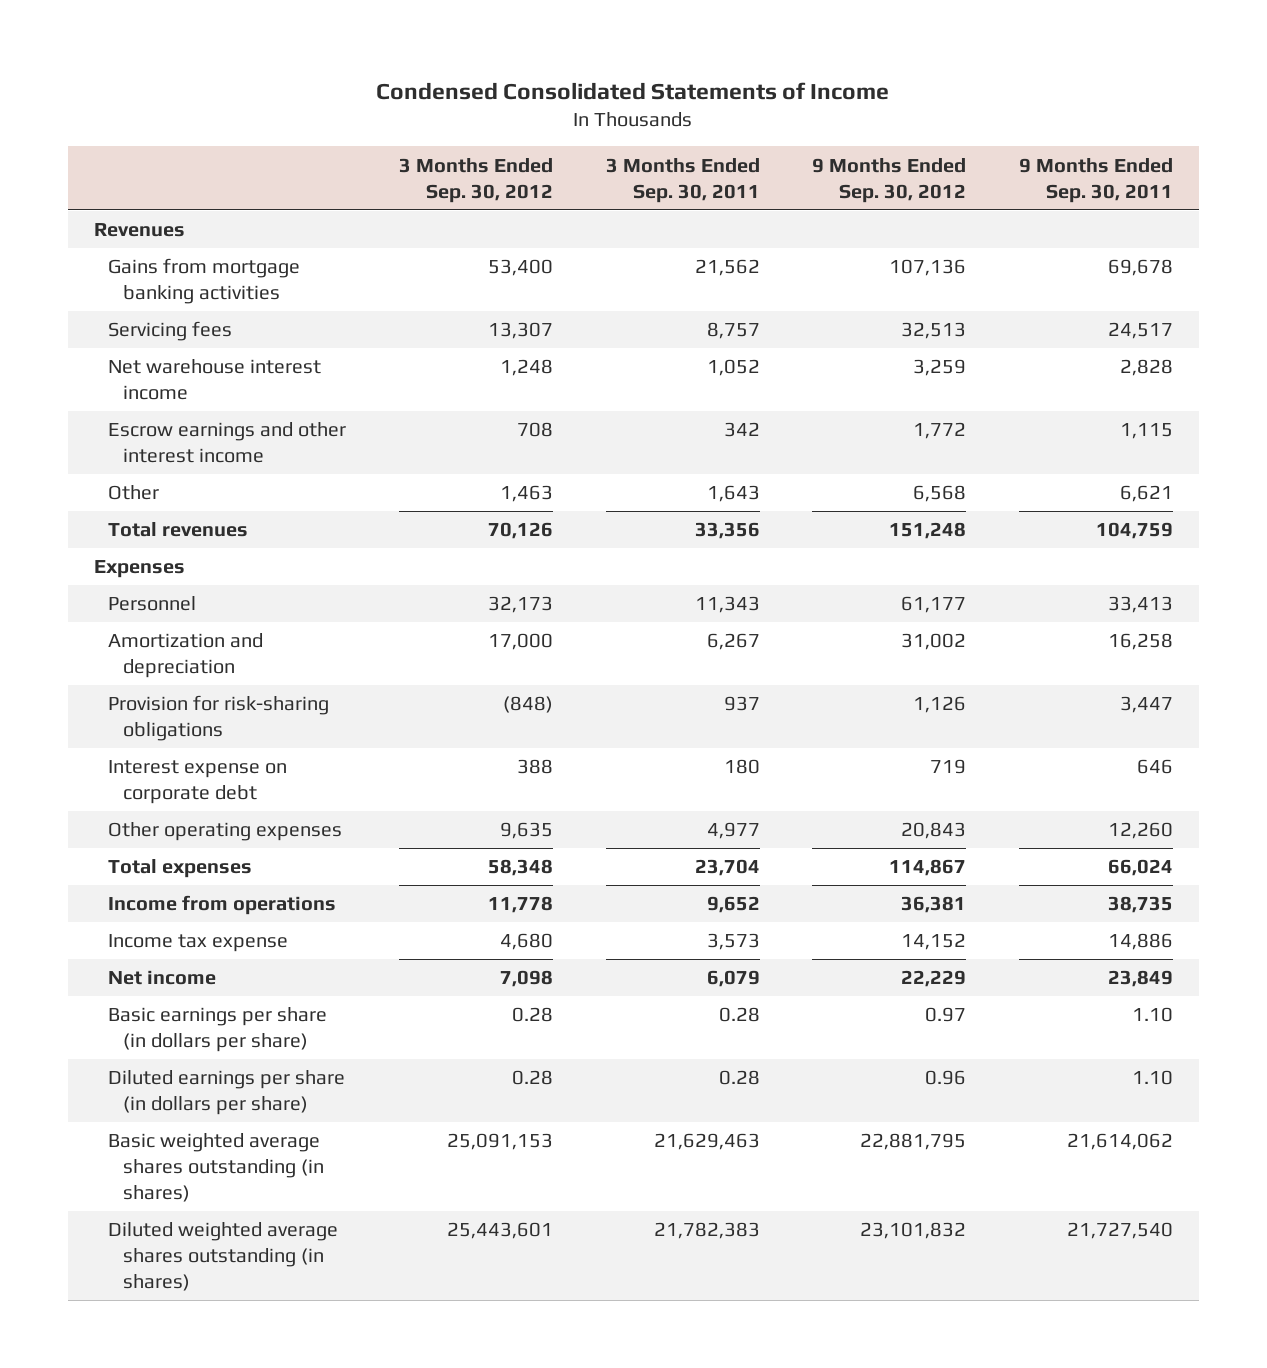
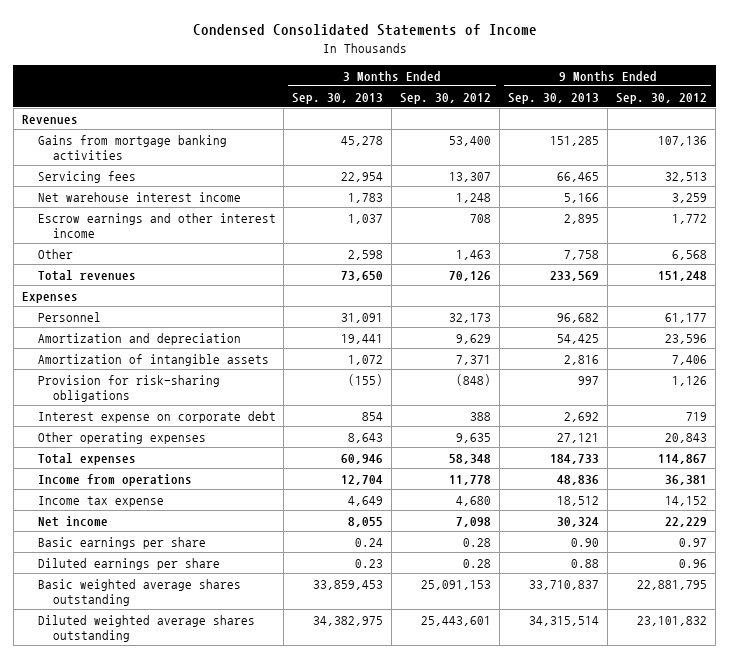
- | 3 Months Ended Sep. 30, 2012 | 3 Months Ended Sep. 30, 2011 | 9 Months Ended Sep. 30, 2012 | 9 Months Ended Sep. 30, 2011
+ | 3 Months Ended Sep. 30, 2013 | 3 Months Ended Sep. 30, 2012 | 9 Months Ended Sep. 30, 2013 | 9 Months Ended Sep. 30, 2012
- Amortization and depreciation | 17,000 | 6,267 | 31,002 | 16,258
+ Amortization and depreciation | 19,441 | 9,629 | 54,425 | 23,596
+ Amortization of intangible assets | 1,072 | 7,371 | 2,816 | 7,406
- Basic earnings per share (in dollars per share) | 0.28 | 0.28 | 0.97 | 1.10
- Diluted earnings per share (in dollars per share) | 0.28 | 0.28 | 0.96 | 1.10
- Basic weighted average shares outstanding (in shares) | 25,091,153 | 21,629,463 | 22,881,795 | 21,614,062
- Diluted weighted average shares outstanding (in shares) | 25,443,601 | 21,782,383 | 23,101,832 | 21,727,540
+ Basic earnings per share | 0.24 | 0.28 | 0.90 | 0.97
+ Diluted earnings per share | 0.23 | 0.28 | 0.88 | 0.96
+ Basic weighted average shares outstanding | 33,859,453 | 25,091,153 | 33,710,837 | 22,881,795
+ Diluted weighted average shares outstanding | 34,382,975 | 25,443,601 | 34,315,514 | 23,101,832

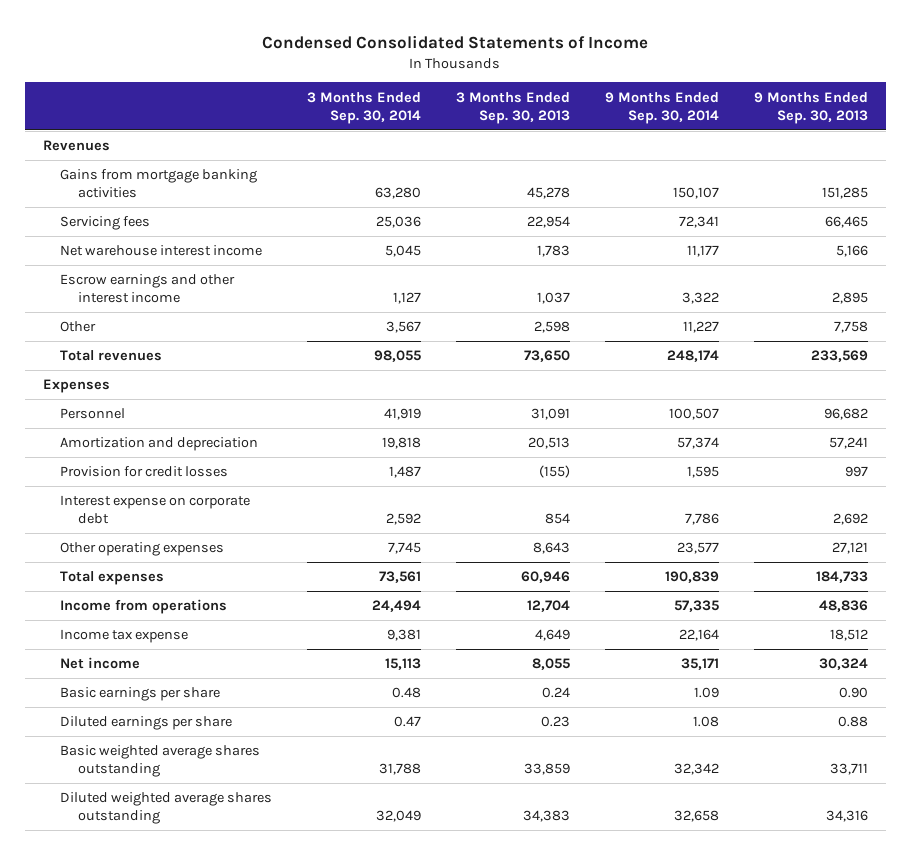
- | 3 Months Ended Sep. 30, 2013 | 3 Months Ended Sep. 30, 2012 | 9 Months Ended Sep. 30, 2013 | 9 Months Ended Sep. 30, 2012
+ | 3 Months Ended Sep. 30, 2014 | 3 Months Ended Sep. 30, 2013 | 9 Months Ended Sep. 30, 2014 | 9 Months Ended Sep. 30, 2013
- Amortization and depreciation | 19,441 | 9,629 | 54,425 | 23,596
- Amortization of intangible assets | 1,072 | 7,371 | 2,816 | 7,406
- Provision for risk-sharing obligations | (155) | (848) | 997 | 1,126
+ Amortization and depreciation | 19,818 | 20,513 | 57,374 | 57,241
+ Provision for credit losses | 1,487 | (155) | 1,595 | 997
- Basic weighted average shares outstanding | 33,859,453 | 25,091,153 | 33,710,837 | 22,881,795
- Diluted weighted average shares outstanding | 34,382,975 | 25,443,601 | 34,315,514 | 23,101,832
+ Basic weighted average shares outstanding | 31,788 | 33,859 | 32,342 | 33,711
+ Diluted weighted average shares outstanding | 32,049 | 34,383 | 32,658 | 34,316

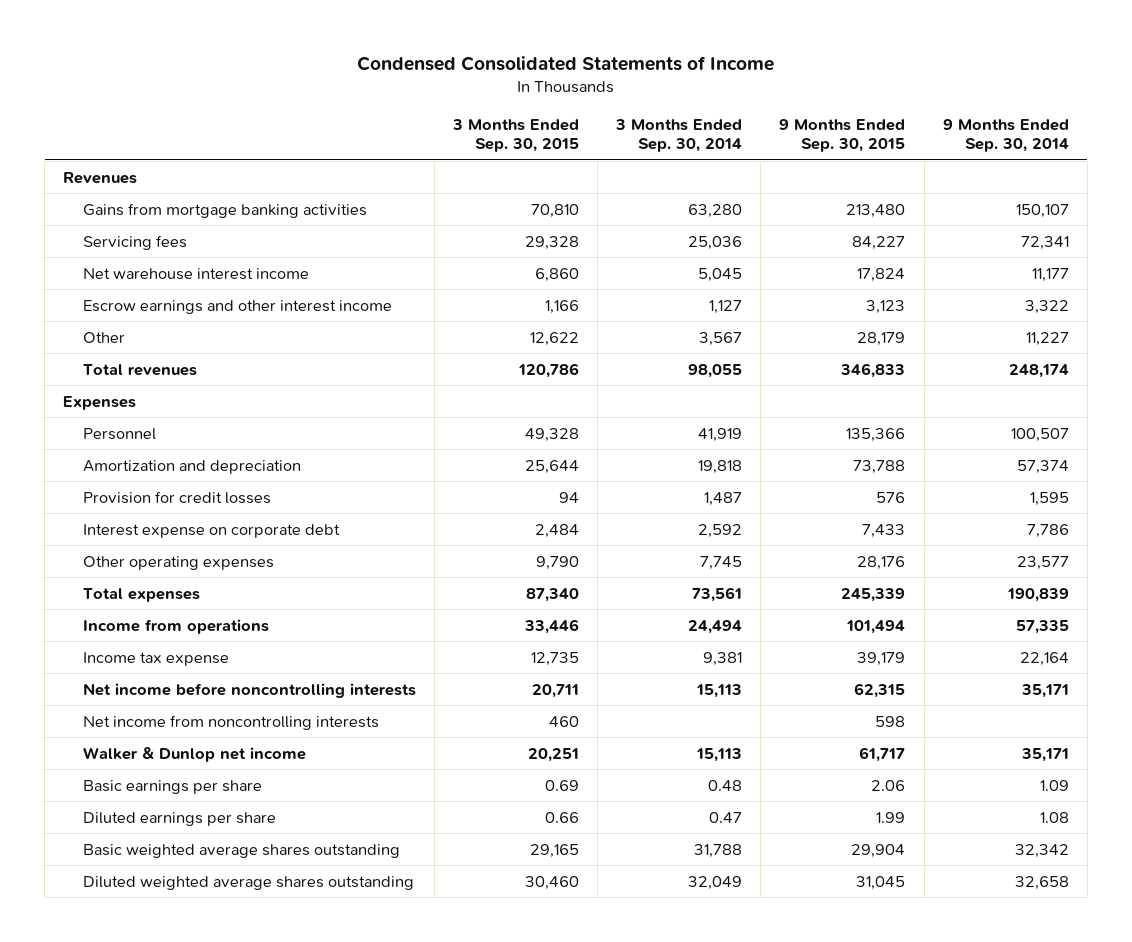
- | 3 Months Ended Sep. 30, 2014 | 3 Months Ended Sep. 30, 2013 | 9 Months Ended Sep. 30, 2014 | 9 Months Ended Sep. 30, 2013
+ | 3 Months Ended Sep. 30, 2015 | 3 Months Ended Sep. 30, 2014 | 9 Months Ended Sep. 30, 2015 | 9 Months Ended Sep. 30, 2014
- Net income | 15,113 | 8,055 | 35,171 | 30,324
+ Net income before noncontrolling interests | 20,711 | 15,113 | 62,315 | 35,171
+ Net income from noncontrolling interests | 460 | | 598 |
+ Walker & Dunlop net income | 20,251 | 15,113 | 61,717 | 35,171

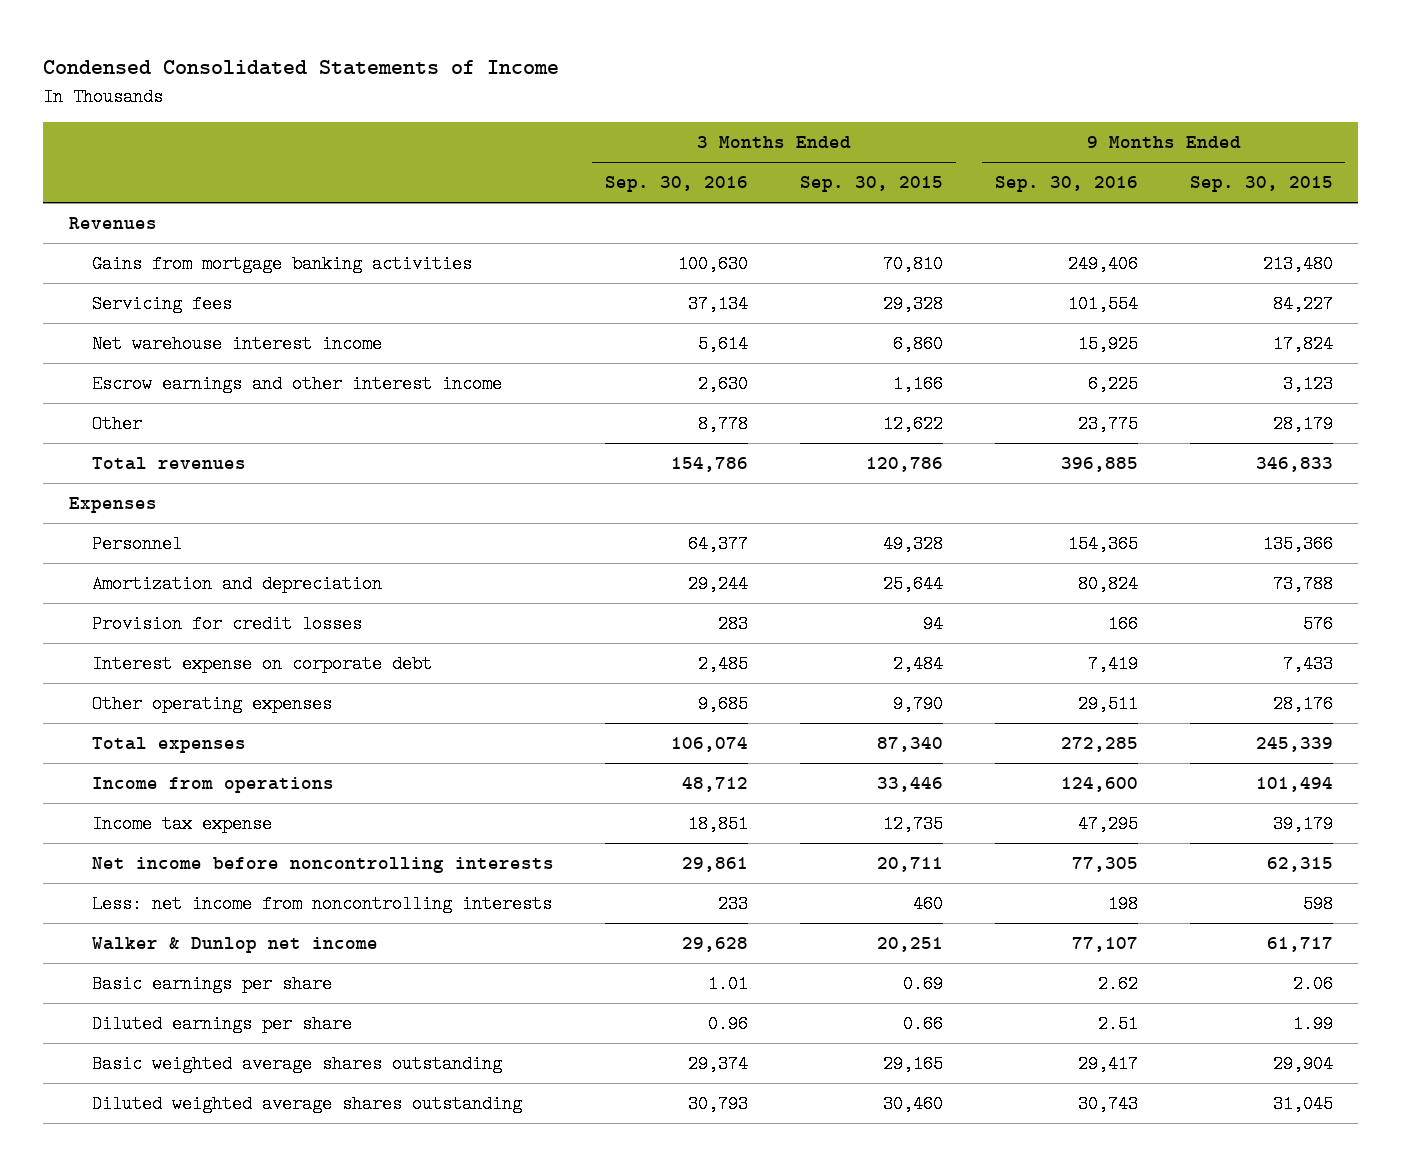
- | 3 Months Ended Sep. 30, 2015 | 3 Months Ended Sep. 30, 2014 | 9 Months Ended Sep. 30, 2015 | 9 Months Ended Sep. 30, 2014
+ | 3 Months Ended Sep. 30, 2016 | 3 Months Ended Sep. 30, 2015 | 9 Months Ended Sep. 30, 2016 | 9 Months Ended Sep. 30, 2015
- Net income from noncontrolling interests | 460 | | 598 |
+ Less: net income from noncontrolling interests | 233 | 460 | 198 | 598

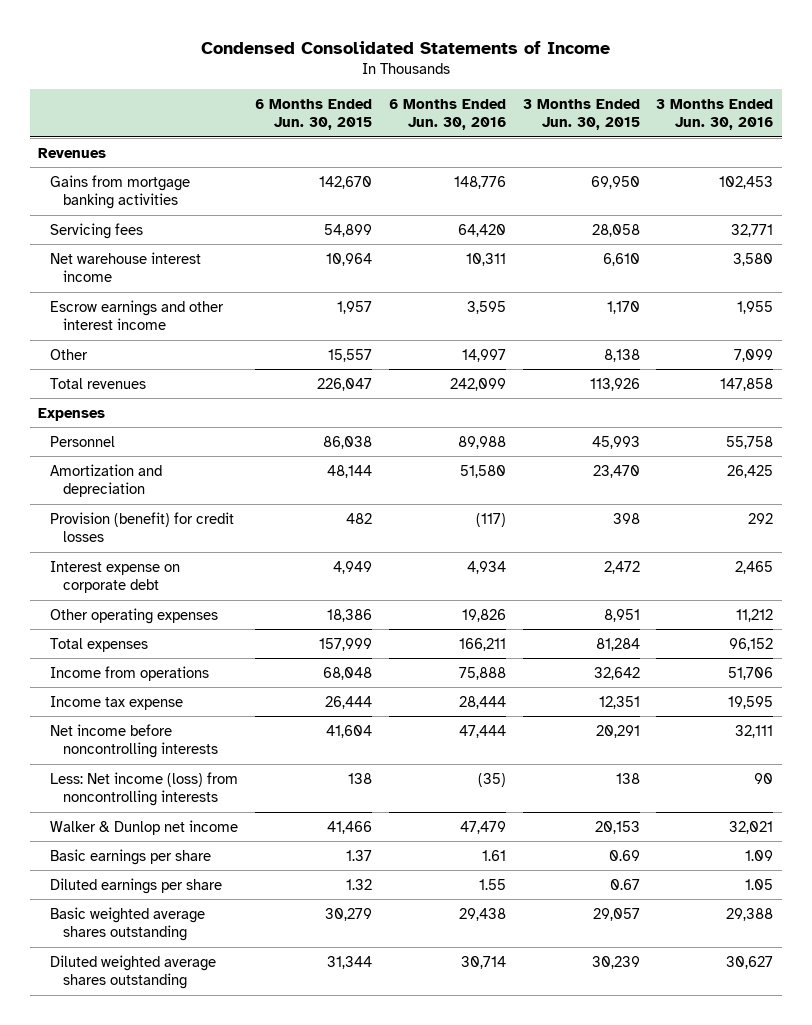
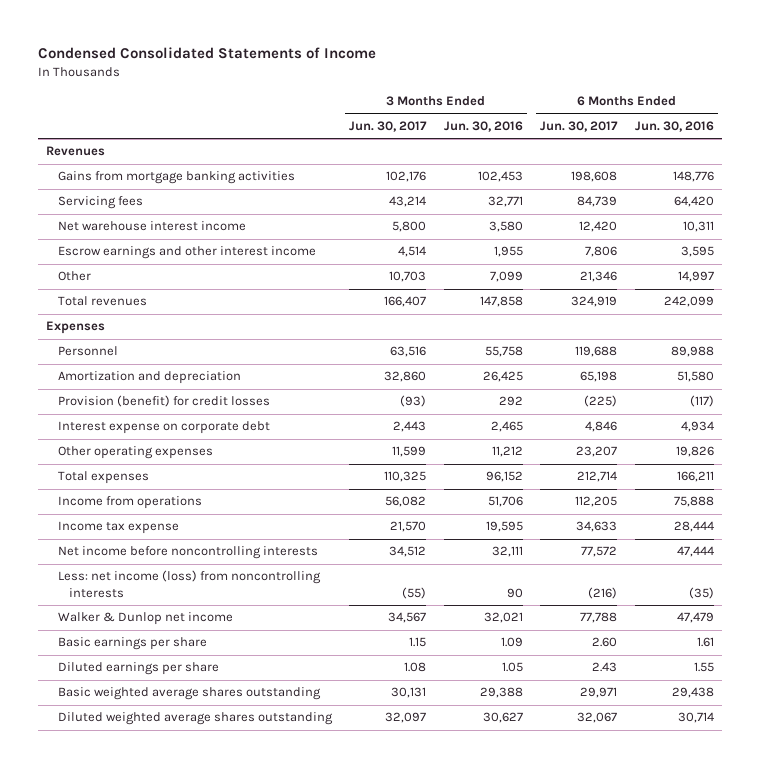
- | 6 Months Ended Jun. 30, 2015 | 6 Months Ended Jun. 30, 2016 | 3 Months Ended Jun. 30, 2015 | 3 Months Ended Jun. 30, 2016
+ | 3 Months Ended Jun. 30, 2017 | 3 Months Ended Jun. 30, 2016 | 6 Months Ended Jun. 30, 2017 | 6 Months Ended Jun. 30, 2016
- Less: Net income (loss) from noncontrolling interests | 138 | (35) | 138 | 90
+ Less: net income (loss) from noncontrolling interests | (55) | 90 | (216) | (35)

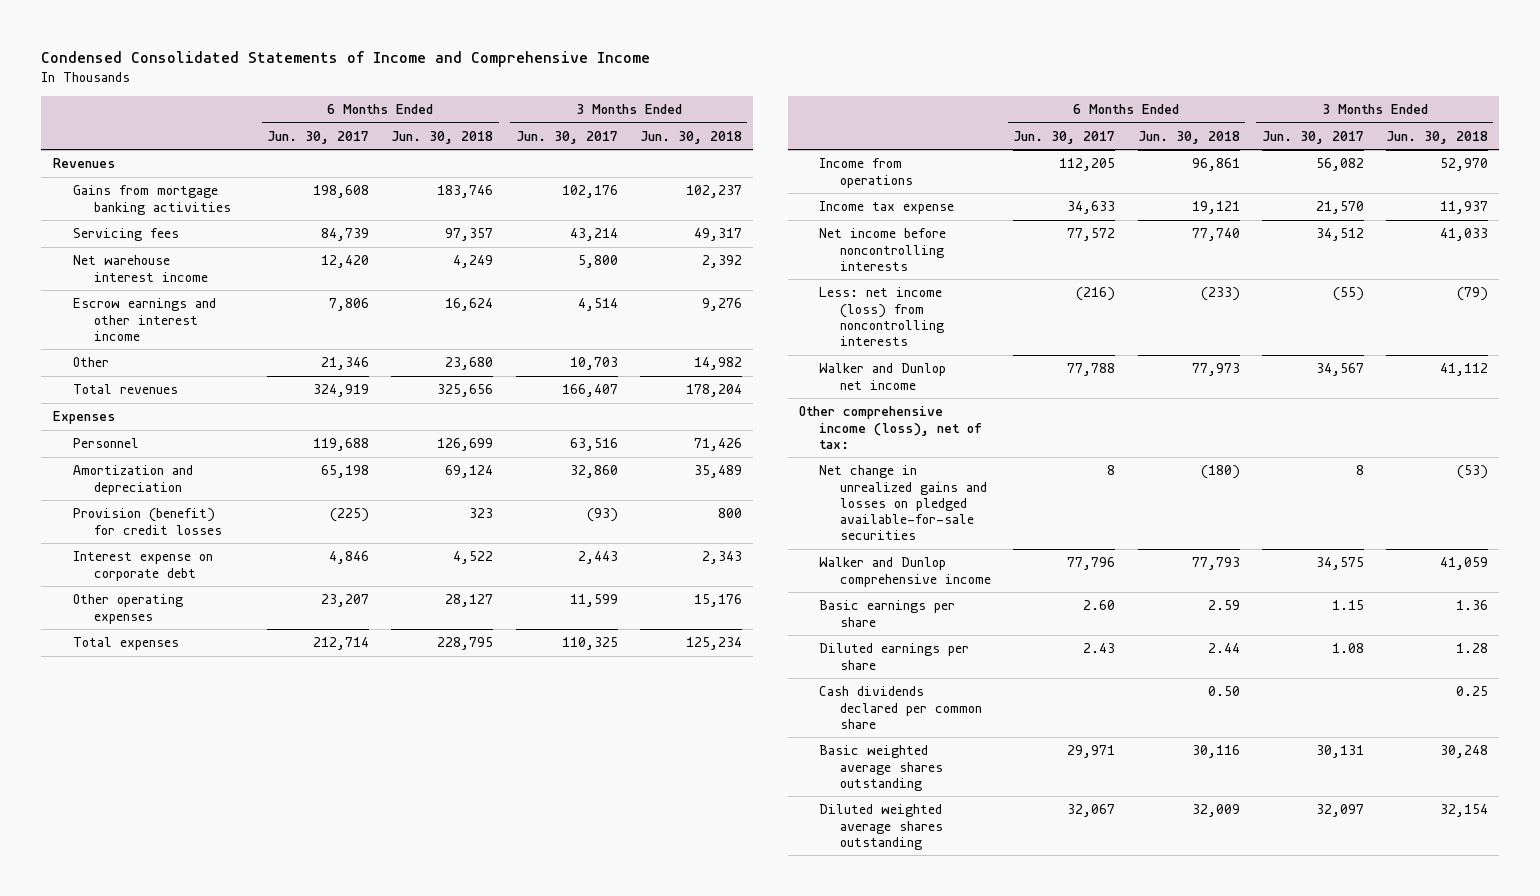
- Condensed Consolidated Statements of Income
+ Condensed Consolidated Statements of Income and Comprehensive Income
- | 3 Months Ended Jun. 30, 2017 | 3 Months Ended Jun. 30, 2016 | 6 Months Ended Jun. 30, 2017 | 6 Months Ended Jun. 30, 2016
+ | 6 Months Ended Jun. 30, 2017 | 6 Months Ended Jun. 30, 2018 | 3 Months Ended Jun. 30, 2017 | 3 Months Ended Jun. 30, 2018
- Walker & Dunlop net income | 34,567 | 32,021 | 77,788 | 47,479
+ Walker and Dunlop net income | 77,788 | 77,973 | 34,567 | 41,112
+ Other comprehensive income (loss), net of tax:
+ Net change in unrealized gains and losses on pledged available-for-sale securities | 8 | (180) | 8 | (53)
+ Walker and Dunlop comprehensive income | 77,796 | 77,793 | 34,575 | 41,059
+ Cash dividends declared per common share | | 0.50 | | 0.25

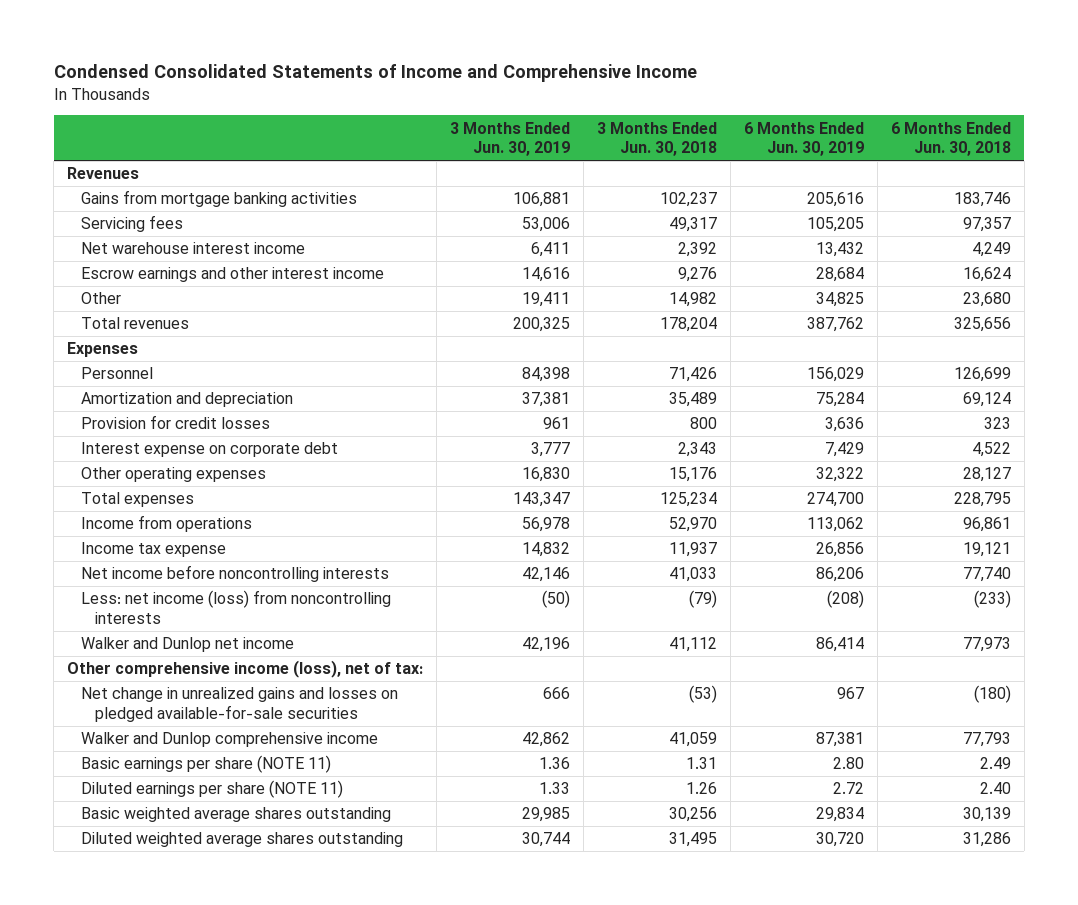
- | 6 Months Ended Jun. 30, 2017 | 6 Months Ended Jun. 30, 2018 | 3 Months Ended Jun. 30, 2017 | 3 Months Ended Jun. 30, 2018
+ | 3 Months Ended Jun. 30, 2019 | 3 Months Ended Jun. 30, 2018 | 6 Months Ended Jun. 30, 2019 | 6 Months Ended Jun. 30, 2018
- Provision (benefit) for credit losses | (225) | 323 | (93) | 800
+ Provision for credit losses | 961 | 800 | 3,636 | 323
- Basic earnings per share | 2.60 | 2.59 | 1.15 | 1.36
- Diluted earnings per share | 2.43 | 2.44 | 1.08 | 1.28
- Cash dividends declared per common share | | 0.50 | | 0.25
- Basic weighted average shares outstanding | 29,971 | 30,116 | 30,131 | 30,248
- Diluted weighted average shares outstanding | 32,067 | 32,009 | 32,097 | 32,154
+ Basic earnings per share (NOTE 11) | 1.36 | 1.31 | 2.80 | 2.49
+ Diluted earnings per share (NOTE 11) | 1.33 | 1.26 | 2.72 | 2.40
+ Basic weighted average shares outstanding | 29,985 | 30,256 | 29,834 | 30,139
+ Diluted weighted average shares outstanding | 30,744 | 31,495 | 30,720 | 31,286

